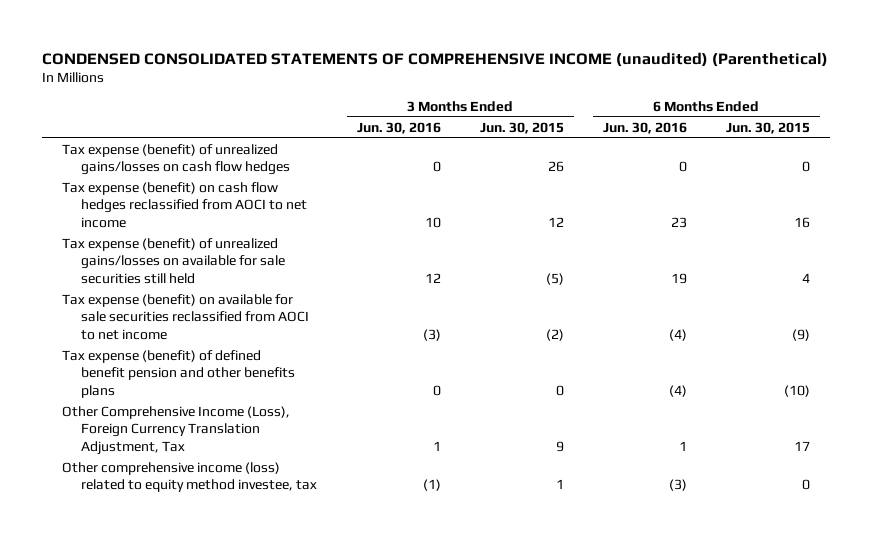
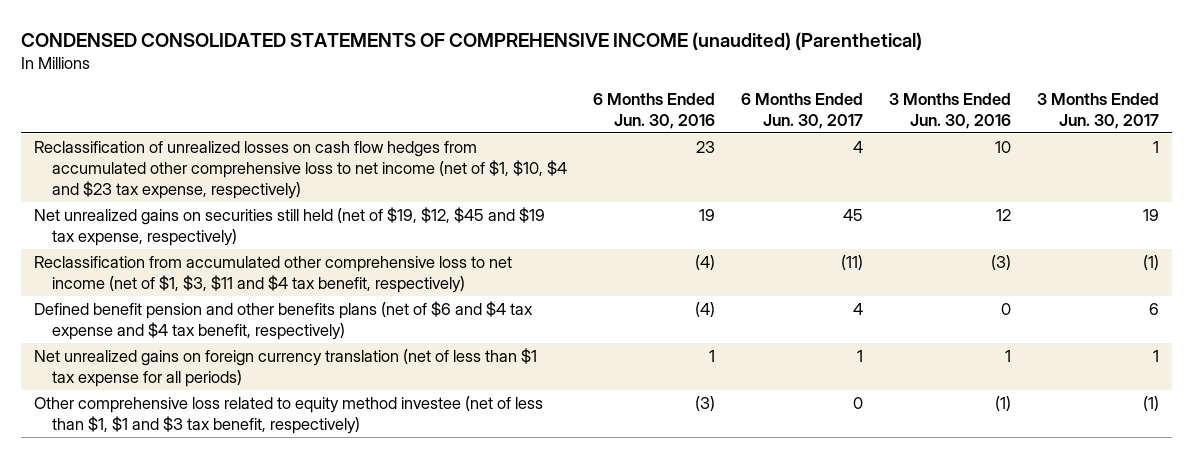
- | 3 Months Ended Jun. 30, 2016 | 3 Months Ended Jun. 30, 2015 | 6 Months Ended Jun. 30, 2016 | 6 Months Ended Jun. 30, 2015
+ | 6 Months Ended Jun. 30, 2016 | 6 Months Ended Jun. 30, 2017 | 3 Months Ended Jun. 30, 2016 | 3 Months Ended Jun. 30, 2017
- Tax expense (benefit) of unrealized gains/losses on cash flow hedges | 0 | 26 | 0 | 0
- Tax expense (benefit) on cash flow hedges reclassified from AOCI to net income | 10 | 12 | 23 | 16
- Tax expense (benefit) of unrealized gains/losses on available for sale securities still held | 12 | (5) | 19 | 4
- Tax expense (benefit) on available for sale securities reclassified from AOCI to net income | (3) | (2) | (4) | (9)
- Tax expense (benefit) of defined benefit pension and other benefits plans | 0 | 0 | (4) | (10)
- Other Comprehensive Income (Loss), Foreign Currency Translation Adjustment, Tax | 1 | 9 | 1 | 17
- Other comprehensive income (loss) related to equity method investee, tax | (1) | 1 | (3) | 0
+ Reclassification of unrealized losses on cash flow hedges from accumulated other comprehensive loss to net income (net of $1, $10, $4 and $23 tax expense, respectively) | 23 | 4 | 10 | 1
+ Net unrealized gains on securities still held (net of $19, $12, $45 and $19 tax expense, respectively) | 19 | 45 | 12 | 19
+ Reclassification from accumulated other comprehensive loss to net income (net of $1, $3, $11 and $4 tax benefit, respectively) | (4) | (11) | (3) | (1)
+ Defined benefit pension and other benefits plans (net of $6 and $4 tax expense and $4 tax benefit, respectively) | (4) | 4 | 0 | 6
+ Net unrealized gains on foreign currency translation (net of less than $1 tax expense for all periods) | 1 | 1 | 1 | 1
+ Other comprehensive loss related to equity method investee (net of less than $1, $1 and $3 tax benefit, respectively) | (3) | 0 | (1) | (1)

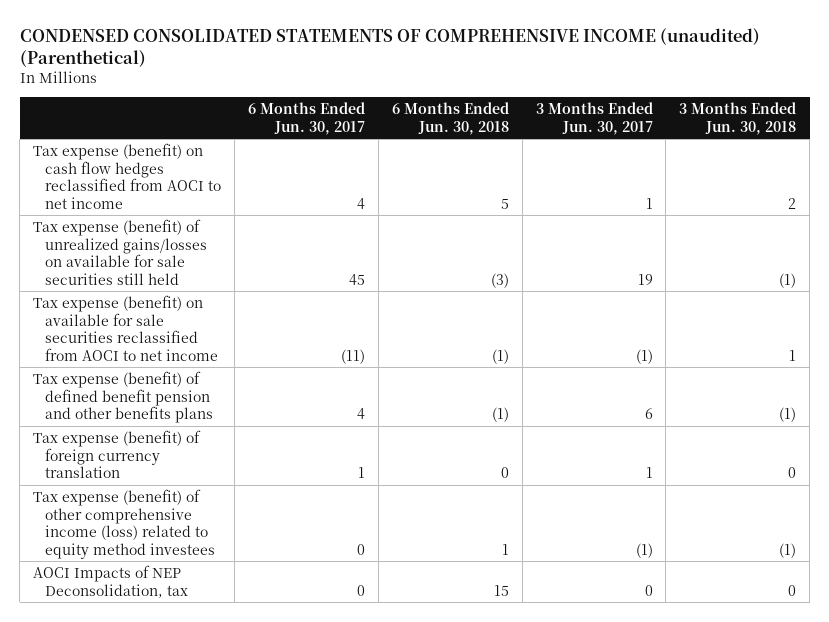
- | 6 Months Ended Jun. 30, 2016 | 6 Months Ended Jun. 30, 2017 | 3 Months Ended Jun. 30, 2016 | 3 Months Ended Jun. 30, 2017
+ | 6 Months Ended Jun. 30, 2017 | 6 Months Ended Jun. 30, 2018 | 3 Months Ended Jun. 30, 2017 | 3 Months Ended Jun. 30, 2018
- Reclassification of unrealized losses on cash flow hedges from accumulated other comprehensive loss to net income (net of $1, $10, $4 and $23 tax expense, respectively) | 23 | 4 | 10 | 1
- Net unrealized gains on securities still held (net of $19, $12, $45 and $19 tax expense, respectively) | 19 | 45 | 12 | 19
- Reclassification from accumulated other comprehensive loss to net income (net of $1, $3, $11 and $4 tax benefit, respectively) | (4) | (11) | (3) | (1)
- Defined benefit pension and other benefits plans (net of $6 and $4 tax expense and $4 tax benefit, respectively) | (4) | 4 | 0 | 6
- Net unrealized gains on foreign currency translation (net of less than $1 tax expense for all periods) | 1 | 1 | 1 | 1
- Other comprehensive loss related to equity method investee (net of less than $1, $1 and $3 tax benefit, respectively) | (3) | 0 | (1) | (1)
+ Tax expense (benefit) on cash flow hedges reclassified from AOCI to net income | 4 | 5 | 1 | 2
+ Tax expense (benefit) of unrealized gains/losses on available for sale securities still held | 45 | (3) | 19 | (1)
+ Tax expense (benefit) on available for sale securities reclassified from AOCI to net income | (11) | (1) | (1) | 1
+ Tax expense (benefit) of defined benefit pension and other benefits plans | 4 | (1) | 6 | (1)
+ Tax expense (benefit) of foreign currency translation | 1 | 0 | 1 | 0
+ Tax expense (benefit) of other comprehensive income (loss) related to equity method investees | 0 | 1 | (1) | (1)
+ AOCI Impacts of NEP Deconsolidation, tax | 0 | 15 | 0 | 0

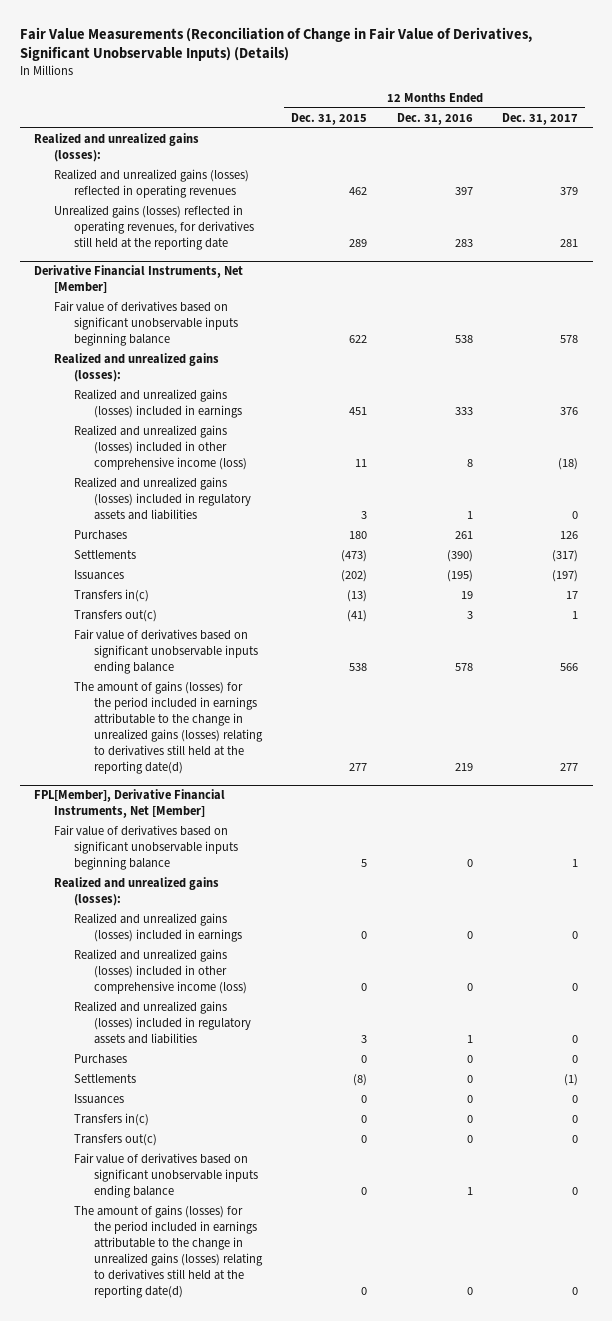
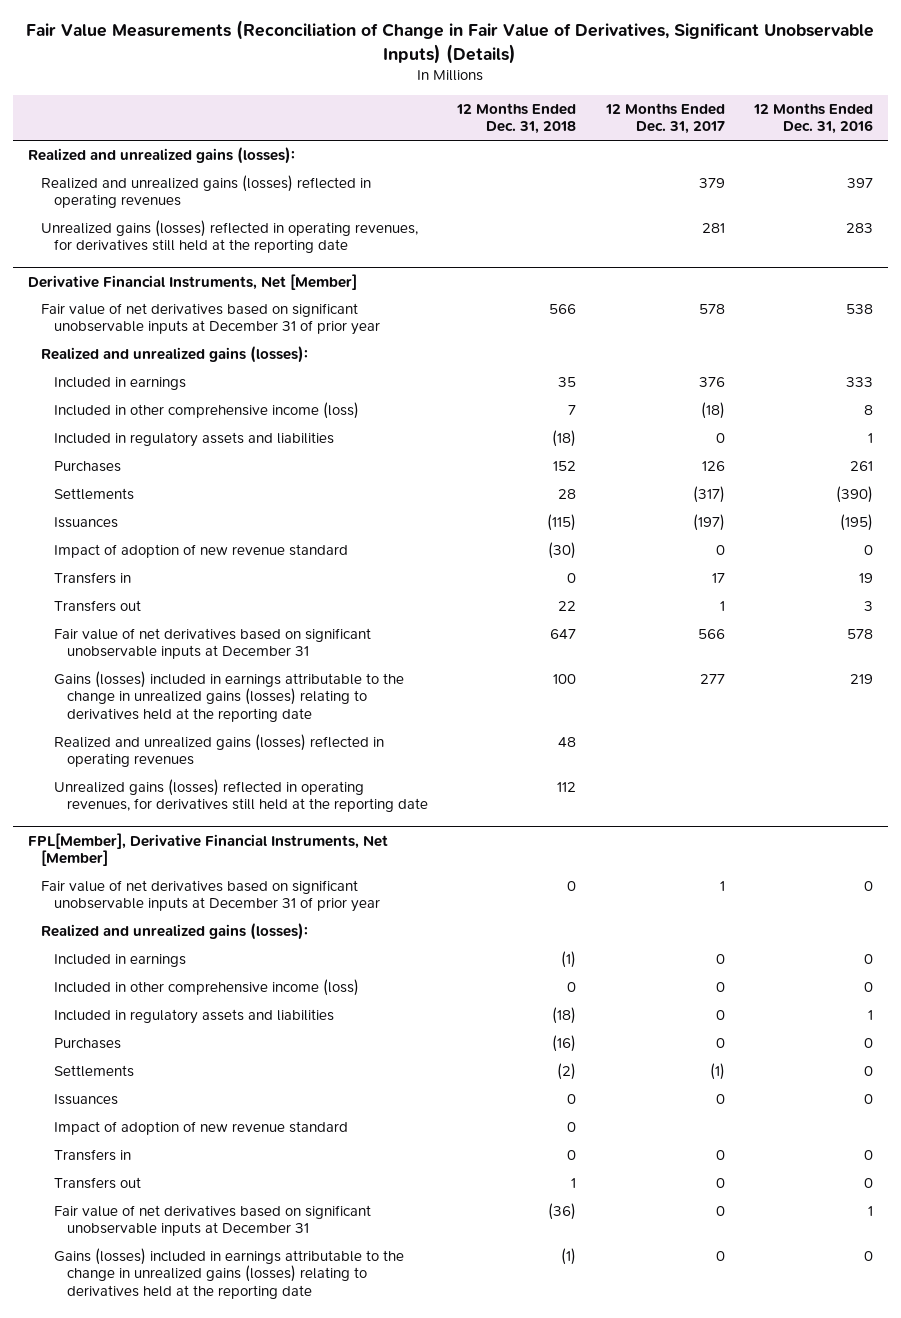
- | 12 Months Ended Dec. 31, 2015 | 12 Months Ended Dec. 31, 2016 | 12 Months Ended Dec. 31, 2017
+ | 12 Months Ended Dec. 31, 2018 | 12 Months Ended Dec. 31, 2017 | 12 Months Ended Dec. 31, 2016
@ Derivative Financial Instruments, Net [Member]
- Fair value of derivatives based on significant unobservable inputs beginning balance | 622 | 538 | 578
+ Fair value of net derivatives based on significant unobservable inputs at December 31 of prior year | 566 | 578 | 538
- Realized and unrealized gains (losses) included in earnings | 451 | 333 | 376
- Realized and unrealized gains (losses) included in other comprehensive income (loss) | 11 | 8 | (18)
- Realized and unrealized gains (losses) included in regulatory assets and liabilities | 3 | 1 | 0
+ Included in earnings | 35 | 376 | 333
+ Included in other comprehensive income (loss) | 7 | (18) | 8
+ Included in regulatory assets and liabilities | (18) | 0 | 1
- Transfers in(c) | (13) | 19 | 17
- Transfers out(c) | (41) | 3 | 1
- Fair value of derivatives based on significant unobservable inputs ending balance | 538 | 578 | 566
- The amount of gains (losses) for the period included in earnings attributable to the change in unrealized gains (losses) relating to derivatives still held at the reporting date(d) | 277 | 219 | 277
+ Impact of adoption of new revenue standard | (30) | 0 | 0
+ Transfers in | 0 | 17 | 19
+ Transfers out | 22 | 1 | 3
+ Fair value of net derivatives based on significant unobservable inputs at December 31 | 647 | 566 | 578
+ Gains (losses) included in earnings attributable to the change in unrealized gains (losses) relating to derivatives held at the reporting date | 100 | 277 | 219
+ Realized and unrealized gains (losses) reflected in operating revenues | 48 | |
+ Unrealized gains (losses) reflected in operating revenues, for derivatives still held at the reporting date | 112 | |
@ FPL[Member], Derivative Financial Instruments, Net [Member]
- Fair value of derivatives based on significant unobservable inputs beginning balance | 5 | 0 | 1
+ Fair value of net derivatives based on significant unobservable inputs at December 31 of prior year | 0 | 1 | 0
- Realized and unrealized gains (losses) included in earnings | 0 | 0 | 0
- Realized and unrealized gains (losses) included in other comprehensive income (loss) | 0 | 0 | 0
- Realized and unrealized gains (losses) included in regulatory assets and liabilities | 3 | 1 | 0
+ Included in earnings | (1) | 0 | 0
+ Included in other comprehensive income (loss) | 0 | 0 | 0
+ Included in regulatory assets and liabilities | (18) | 0 | 1
- Transfers in(c) | 0 | 0 | 0
- Transfers out(c) | 0 | 0 | 0
- Fair value of derivatives based on significant unobservable inputs ending balance | 0 | 1 | 0
- The amount of gains (losses) for the period included in earnings attributable to the change in unrealized gains (losses) relating to derivatives still held at the reporting date(d) | 0 | 0 | 0
+ Impact of adoption of new revenue standard | 0 | |
+ Transfers in | 0 | 0 | 0
+ Transfers out | 1 | 0 | 0
+ Fair value of net derivatives based on significant unobservable inputs at December 31 | (36) | 0 | 1
+ Gains (losses) included in earnings attributable to the change in unrealized gains (losses) relating to derivatives held at the reporting date | (1) | 0 | 0

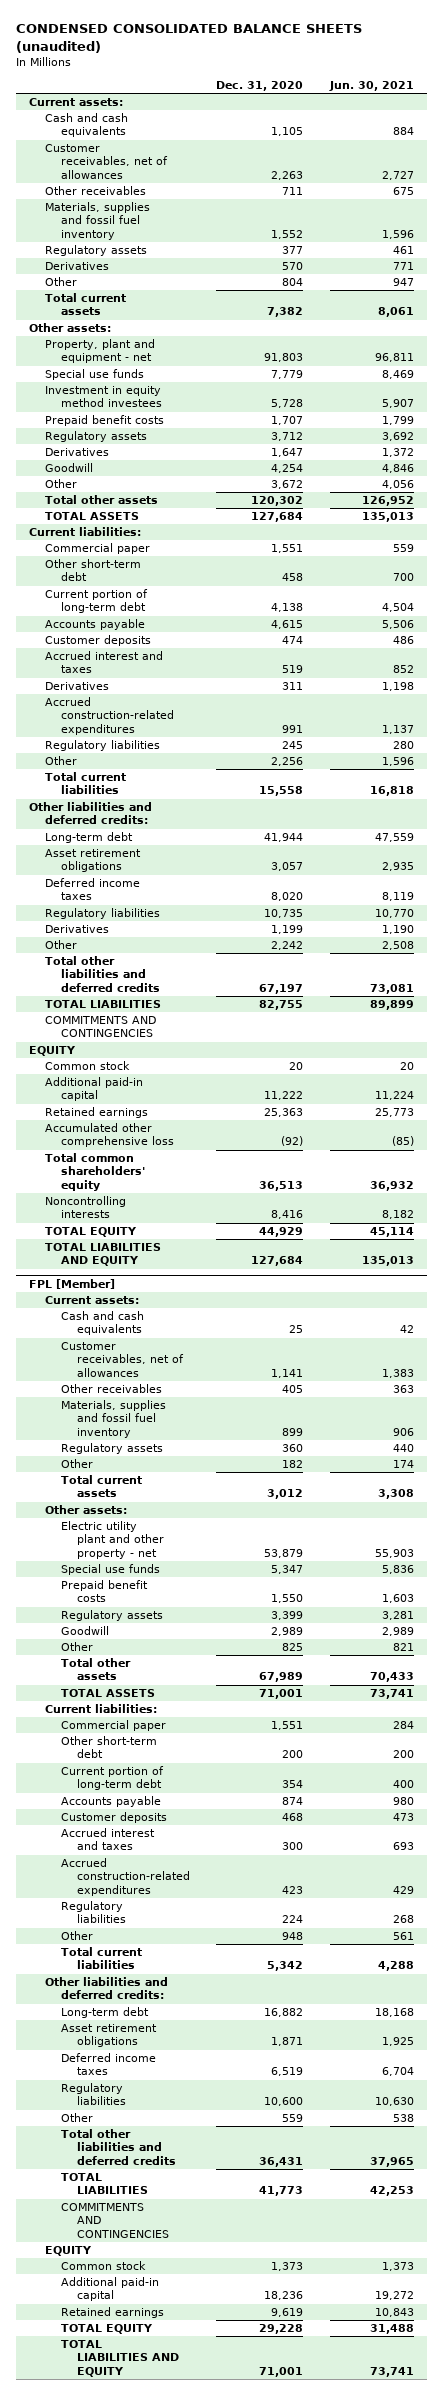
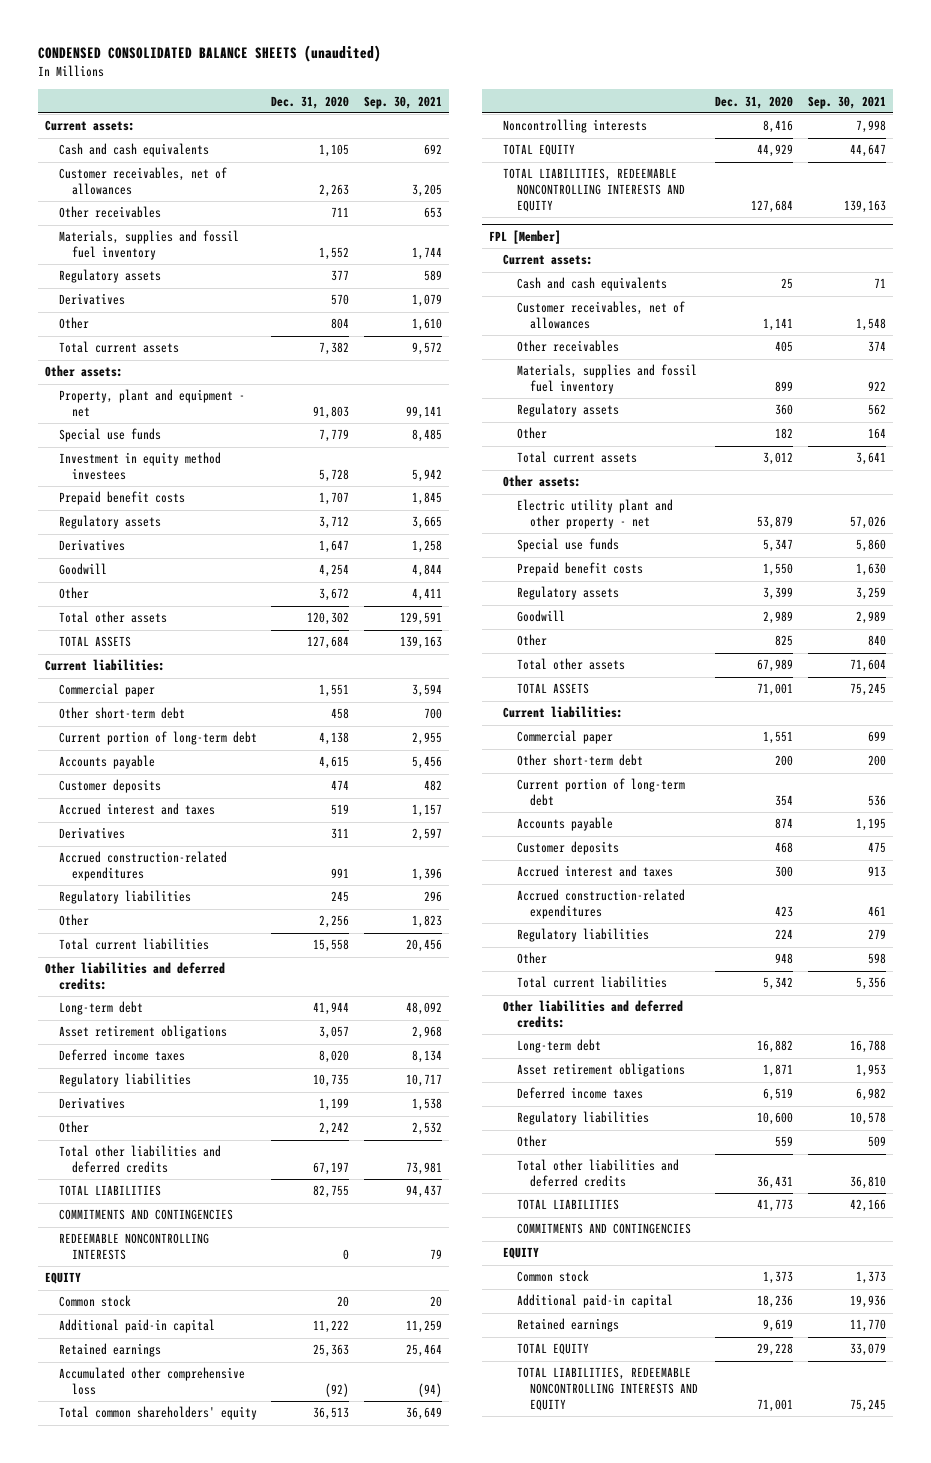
- | Dec. 31, 2020 | Jun. 30, 2021
+ | Dec. 31, 2020 | Sep. 30, 2021
+ REDEEMABLE NONCONTROLLING INTERESTS | 0 | 79
- TOTAL LIABILITIES AND EQUITY | 127,684 | 135,013
+ TOTAL LIABILITIES, REDEEMABLE NONCONTROLLING INTERESTS AND EQUITY | 127,684 | 139,163
@ FPL [Member]
- TOTAL LIABILITIES AND EQUITY | 71,001 | 73,741
+ TOTAL LIABILITIES, REDEEMABLE NONCONTROLLING INTERESTS AND EQUITY | 71,001 | 75,245

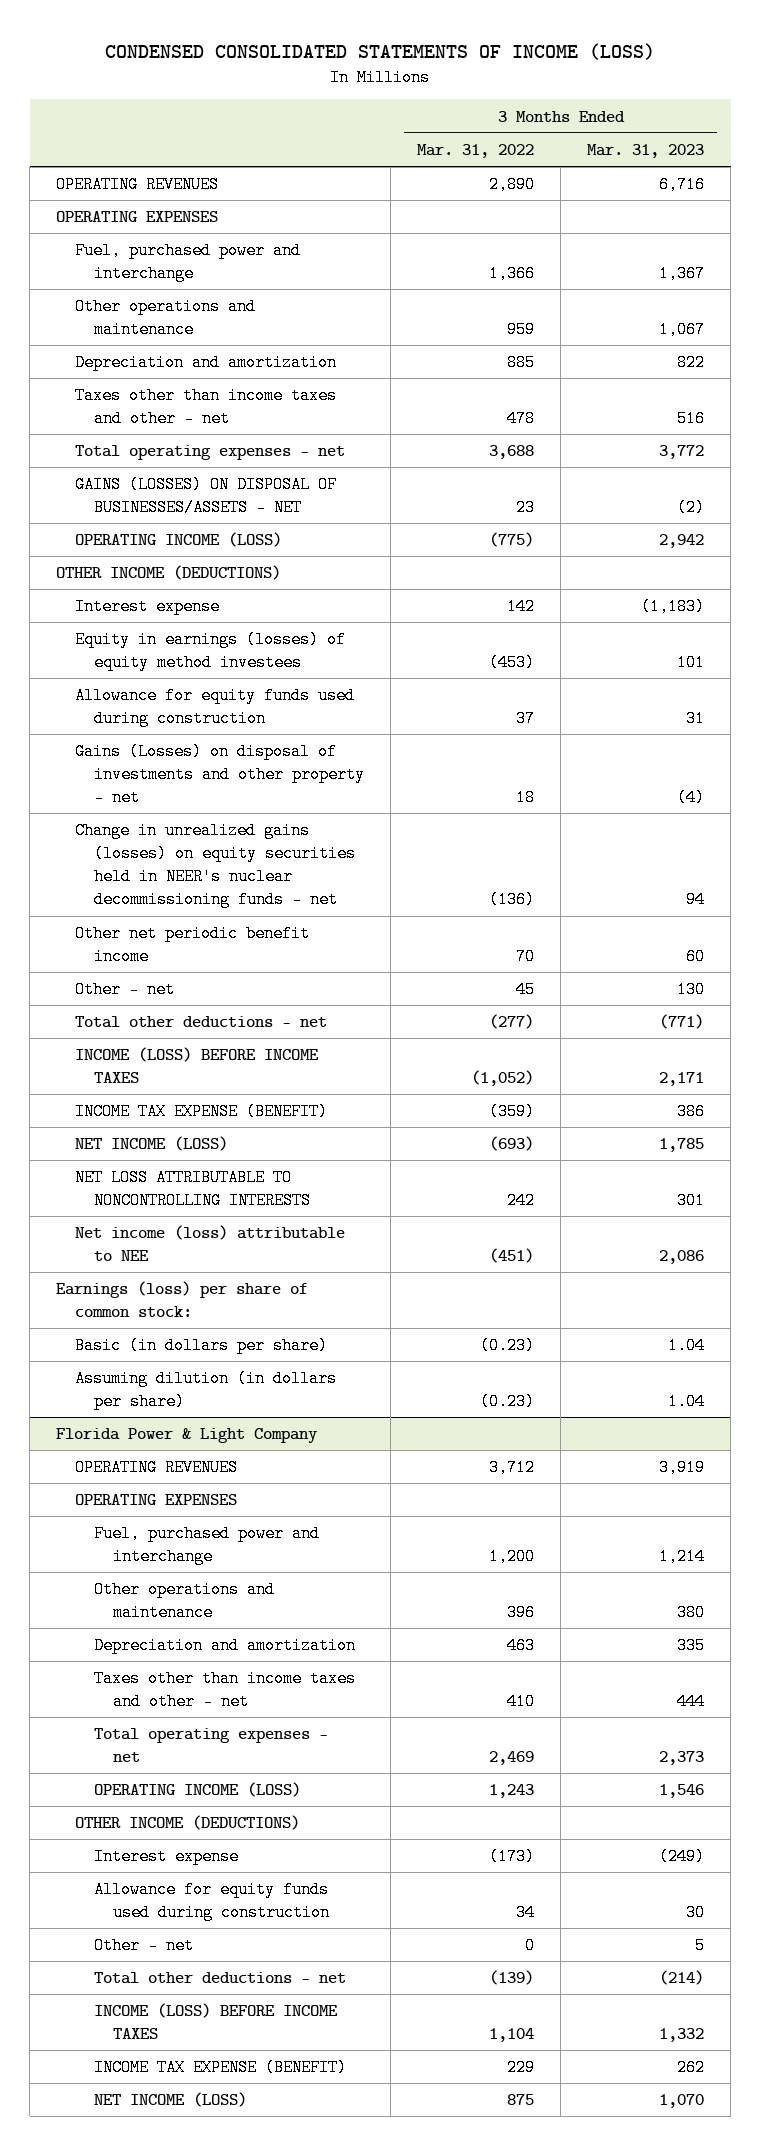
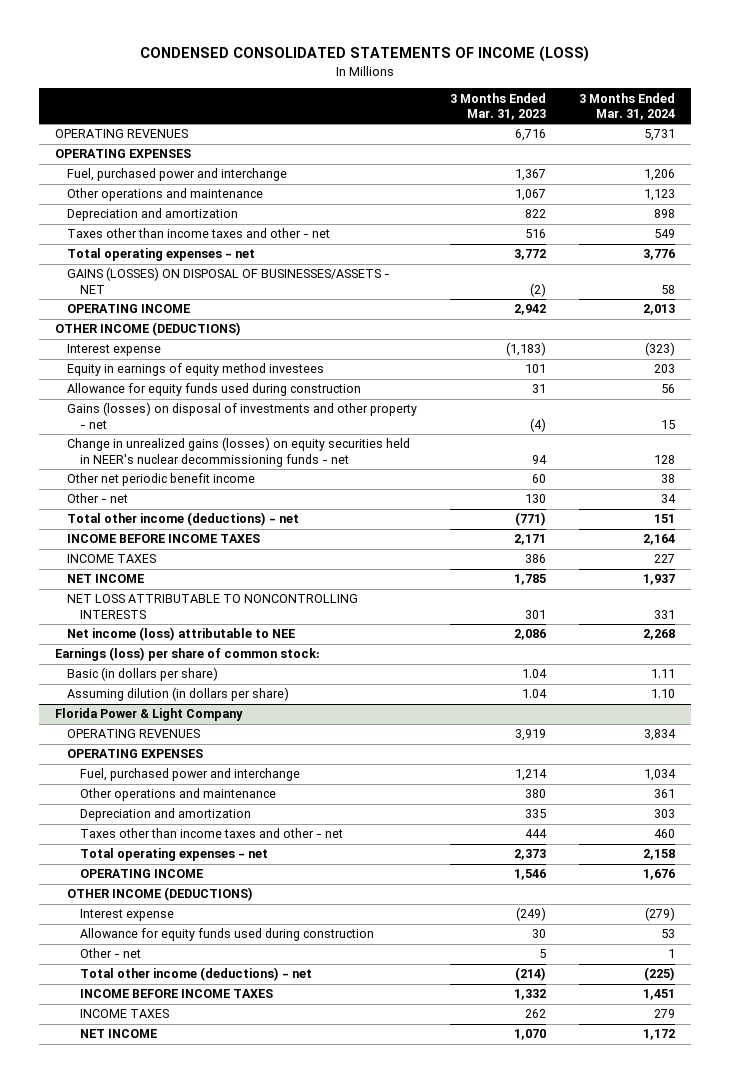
- | 3 Months Ended Mar. 31, 2022 | 3 Months Ended Mar. 31, 2023
+ | 3 Months Ended Mar. 31, 2023 | 3 Months Ended Mar. 31, 2024
- OPERATING INCOME (LOSS) | (775) | 2,942
+ OPERATING INCOME | 2,942 | 2,013
- Equity in earnings (losses) of equity method investees | (453) | 101
+ Equity in earnings of equity method investees | 101 | 203
- Gains (Losses) on disposal of investments and other property - net | 18 | (4)
+ Gains (losses) on disposal of investments and other property - net | (4) | 15
- Total other deductions - net | (277) | (771)
- INCOME (LOSS) BEFORE INCOME TAXES | (1,052) | 2,171
- INCOME TAX EXPENSE (BENEFIT) | (359) | 386
- NET INCOME (LOSS) | (693) | 1,785
+ Total other income (deductions) - net | (771) | 151
+ INCOME BEFORE INCOME TAXES | 2,171 | 2,164
+ INCOME TAXES | 386 | 227
+ NET INCOME | 1,785 | 1,937
@ Florida Power & Light Company
- OPERATING INCOME (LOSS) | 1,243 | 1,546
+ OPERATING INCOME | 1,546 | 1,676
- Total other deductions - net | (139) | (214)
- INCOME (LOSS) BEFORE INCOME TAXES | 1,104 | 1,332
- INCOME TAX EXPENSE (BENEFIT) | 229 | 262
- NET INCOME (LOSS) | 875 | 1,070
+ Total other income (deductions) - net | (214) | (225)
+ INCOME BEFORE INCOME TAXES | 1,332 | 1,451
+ INCOME TAXES | 262 | 279
+ NET INCOME | 1,070 | 1,172

